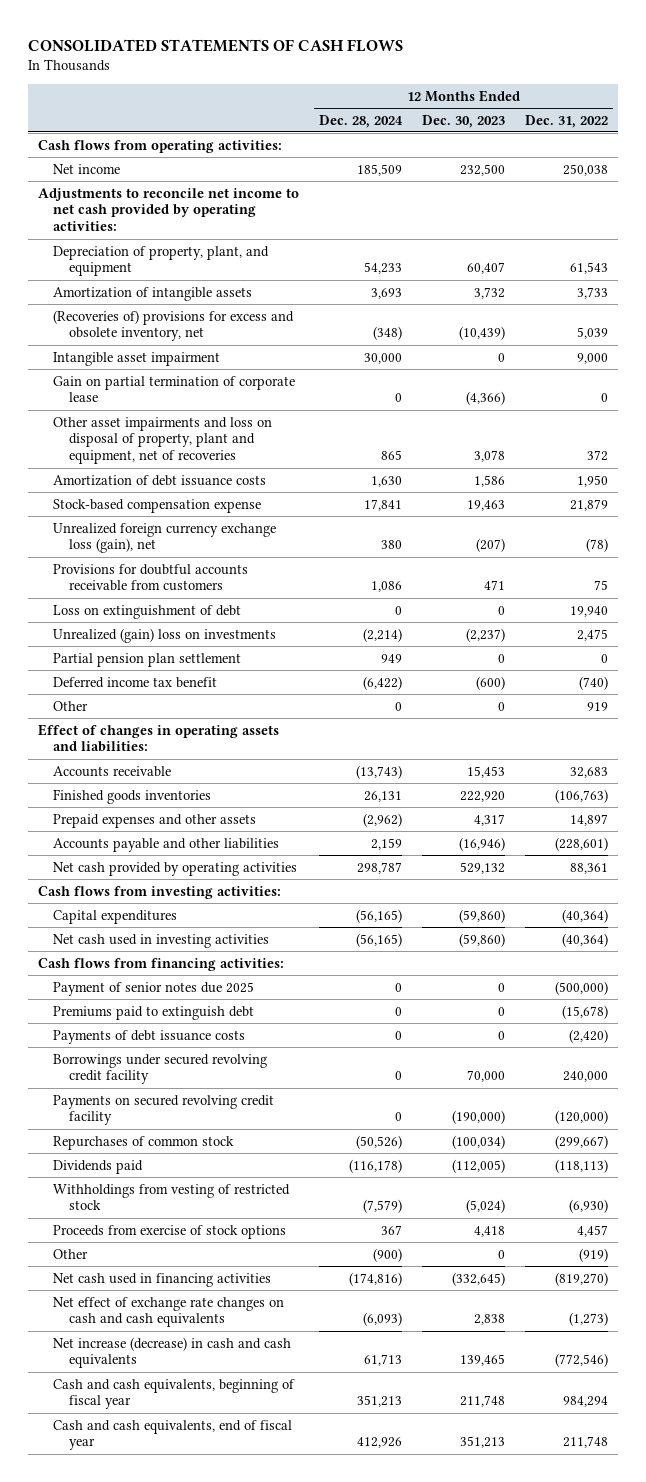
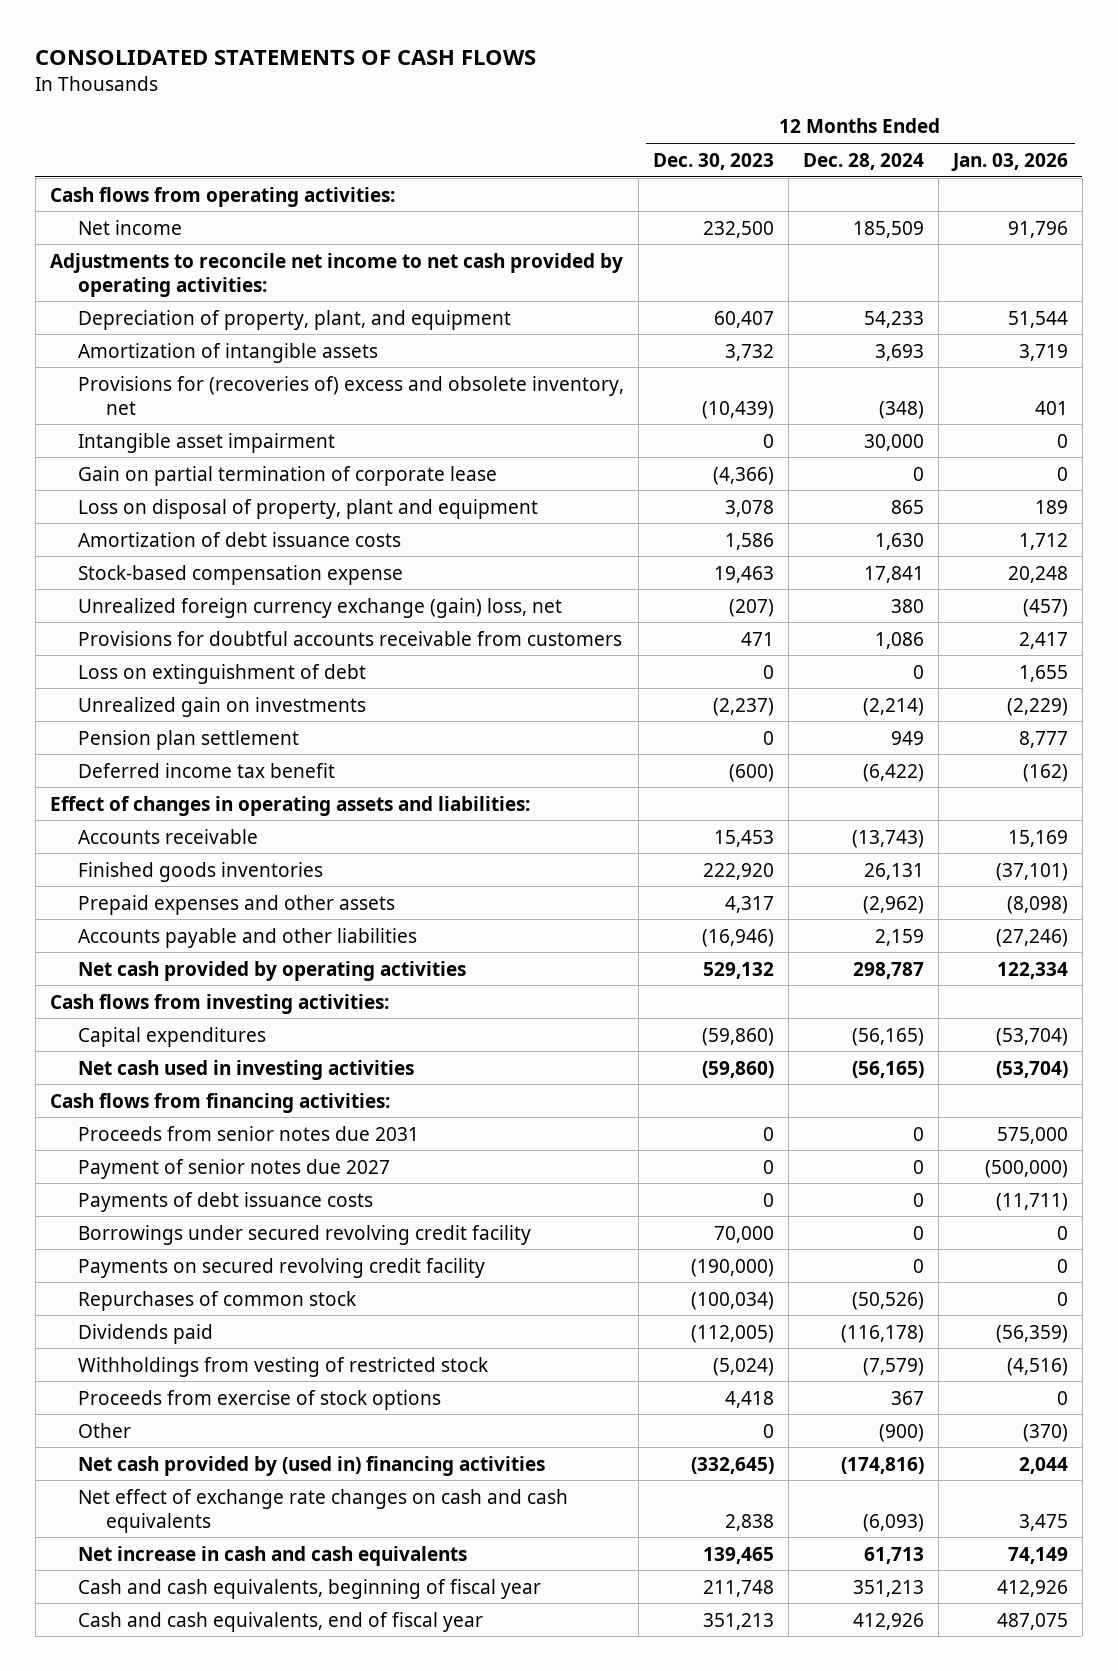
- | 12 Months Ended Dec. 28, 2024 | 12 Months Ended Dec. 30, 2023 | 12 Months Ended Dec. 31, 2022
+ | 12 Months Ended Dec. 30, 2023 | 12 Months Ended Dec. 28, 2024 | 12 Months Ended Jan. 03, 2026
- (Recoveries of) provisions for excess and obsolete inventory, net | (348) | (10,439) | 5,039
+ Provisions for (recoveries of) excess and obsolete inventory, net | (10,439) | (348) | 401
- Other asset impairments and loss on disposal of property, plant and equipment, net of recoveries | 865 | 3,078 | 372
+ Loss on disposal of property, plant and equipment | 3,078 | 865 | 189
- Unrealized foreign currency exchange loss (gain), net | 380 | (207) | (78)
+ Unrealized foreign currency exchange (gain) loss, net | (207) | 380 | (457)
- Unrealized (gain) loss on investments | (2,214) | (2,237) | 2,475
- Partial pension plan settlement | 949 | 0 | 0
+ Unrealized gain on investments | (2,237) | (2,214) | (2,229)
+ Pension plan settlement | 0 | 949 | 8,777
- Other | 0 | 0 | 919
- Payment of senior notes due 2025 | 0 | 0 | (500,000)
- Premiums paid to extinguish debt | 0 | 0 | (15,678)
+ Proceeds from senior notes due 2031 | 0 | 0 | 575,000
+ Payment of senior notes due 2027 | 0 | 0 | (500,000)
- Net cash used in financing activities | (174,816) | (332,645) | (819,270)
+ Net cash provided by (used in) financing activities | (332,645) | (174,816) | 2,044
- Net increase (decrease) in cash and cash equivalents | 61,713 | 139,465 | (772,546)
+ Net increase in cash and cash equivalents | 139,465 | 61,713 | 74,149

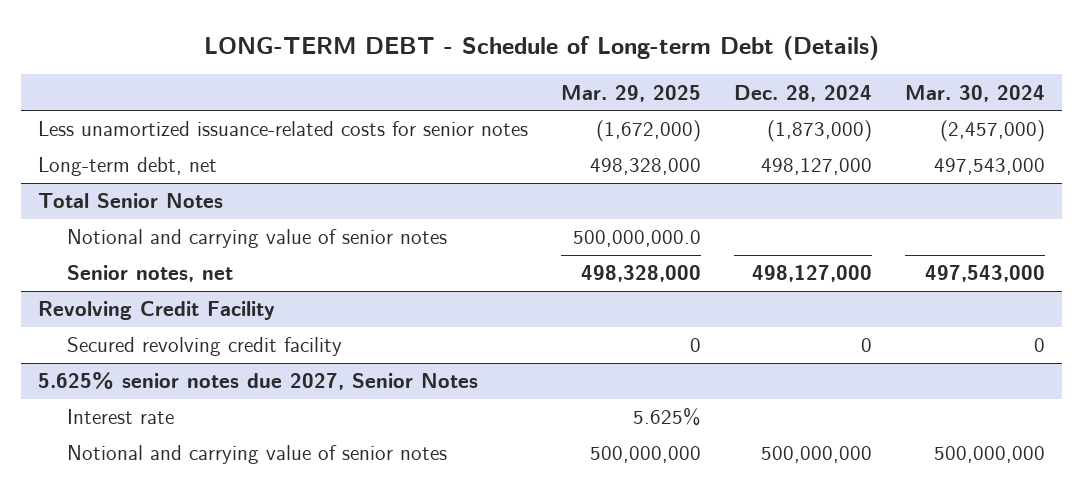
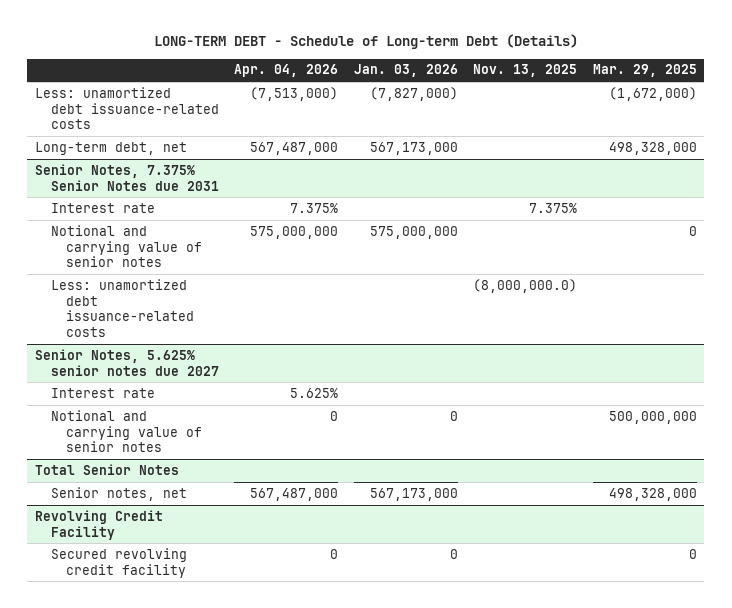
- | Mar. 29, 2025 | Dec. 28, 2024 | Mar. 30, 2024
+ | Apr. 04, 2026 | Jan. 03, 2026 | Nov. 13, 2025 | Mar. 29, 2025
- Less unamortized issuance-related costs for senior notes | (1,672,000) | (1,873,000) | (2,457,000)
+ Less: unamortized debt issuance-related costs | (7,513,000) | (7,827,000) | | (1,672,000)
+ Senior Notes, 7.375% Senior Notes due 2031
+ Interest rate | 7.375% | | 7.375% |
+ Notional and carrying value of senior notes | 575,000,000 | 575,000,000 | | 0
+ Less: unamortized debt issuance-related costs | | | (8,000,000.0) |
+ Senior Notes, 5.625% senior notes due 2027
+ Interest rate | 5.625% | | |
+ Notional and carrying value of senior notes | 0 | 0 | | 500,000,000
@ Total Senior Notes
- Notional and carrying value of senior notes | 500,000,000.0 | |
- 5.625% senior notes due 2027, Senior Notes
- Interest rate | 5.625% | |
- Notional and carrying value of senior notes | 500,000,000 | 500,000,000 | 500,000,000

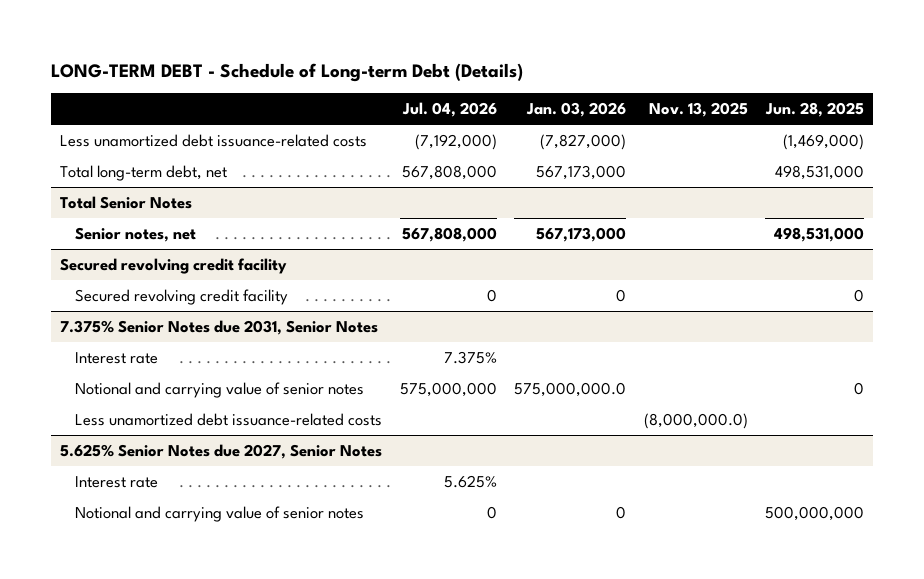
- | Apr. 04, 2026 | Jan. 03, 2026 | Nov. 13, 2025 | Mar. 29, 2025
+ | Jul. 04, 2026 | Jan. 03, 2026 | Nov. 13, 2025 | Jun. 28, 2025
- Less: unamortized debt issuance-related costs | (7,513,000) | (7,827,000) | | (1,672,000)
- Long-term debt, net | 567,487,000 | 567,173,000 | | 498,328,000
- Senior Notes, 7.375% Senior Notes due 2031
- Interest rate | 7.375% | | 7.375% |
- Notional and carrying value of senior notes | 575,000,000 | 575,000,000 | | 0
- Less: unamortized debt issuance-related costs | | | (8,000,000.0) |
- Senior Notes, 5.625% senior notes due 2027
- Interest rate | 5.625% | | |
- Notional and carrying value of senior notes | 0 | 0 | | 500,000,000
+ Less unamortized debt issuance-related costs | (7,192,000) | (7,827,000) | | (1,469,000)
+ Total long-term debt, net | 567,808,000 | 567,173,000 | | 498,531,000
- Revolving Credit Facility
+ Secured revolving credit facility
+ 7.375% Senior Notes due 2031, Senior Notes
+ Interest rate | 7.375% | | |
+ Notional and carrying value of senior notes | 575,000,000 | 575,000,000.0 | | 0
+ Less unamortized debt issuance-related costs | | | (8,000,000.0) |
+ 5.625% Senior Notes due 2027, Senior Notes
+ Interest rate | 5.625% | | |
+ Notional and carrying value of senior notes | 0 | 0 | | 500,000,000

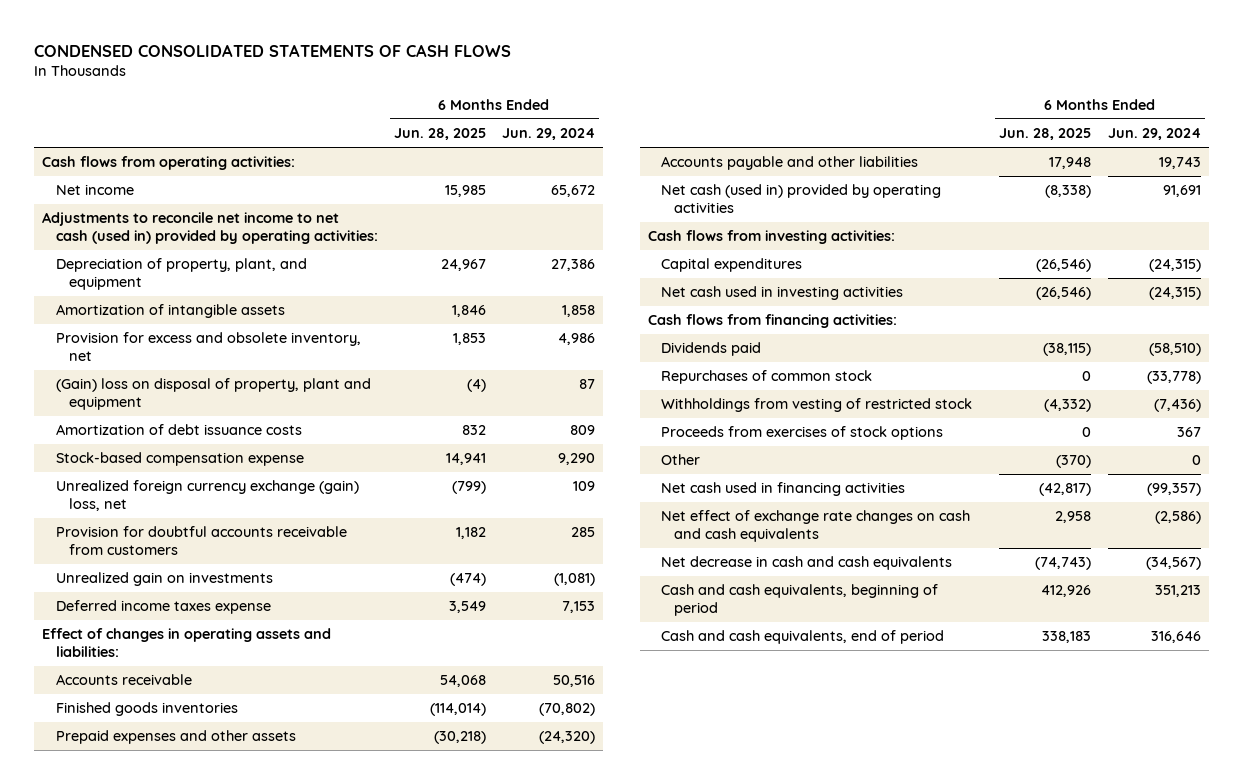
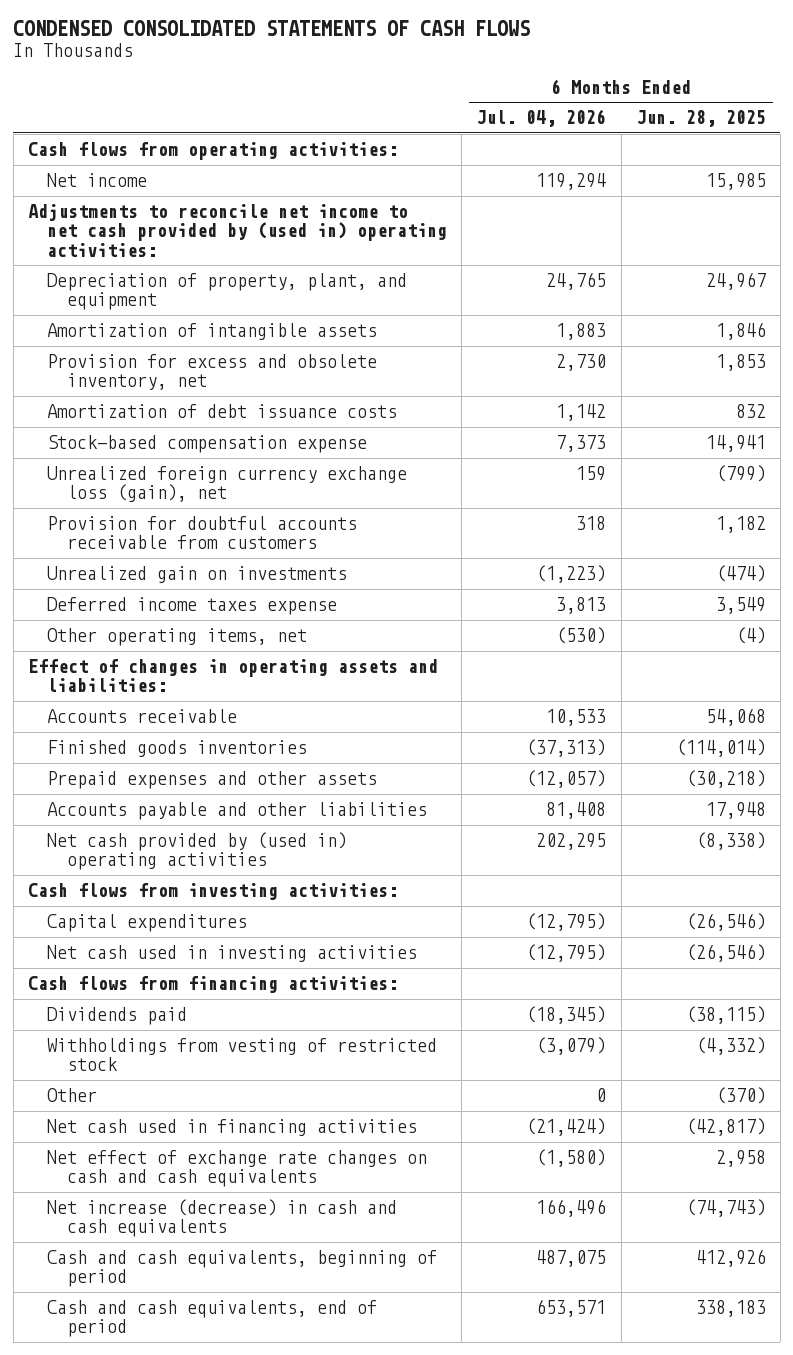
- | 6 Months Ended Jun. 28, 2025 | 6 Months Ended Jun. 29, 2024
+ | 6 Months Ended Jul. 04, 2026 | 6 Months Ended Jun. 28, 2025
- Adjustments to reconcile net income to net cash (used in) provided by operating activities:
+ Adjustments to reconcile net income to net cash provided by (used in) operating activities:
- (Gain) loss on disposal of property, plant and equipment | (4) | 87
- Unrealized foreign currency exchange (gain) loss, net | (799) | 109
+ Unrealized foreign currency exchange loss (gain), net | 159 | (799)
+ Other operating items, net | (530) | (4)
- Net cash (used in) provided by operating activities | (8,338) | 91,691
+ Net cash provided by (used in) operating activities | 202,295 | (8,338)
- Repurchases of common stock | 0 | (33,778)
- Proceeds from exercises of stock options | 0 | 367
- Net decrease in cash and cash equivalents | (74,743) | (34,567)
+ Net increase (decrease) in cash and cash equivalents | 166,496 | (74,743)

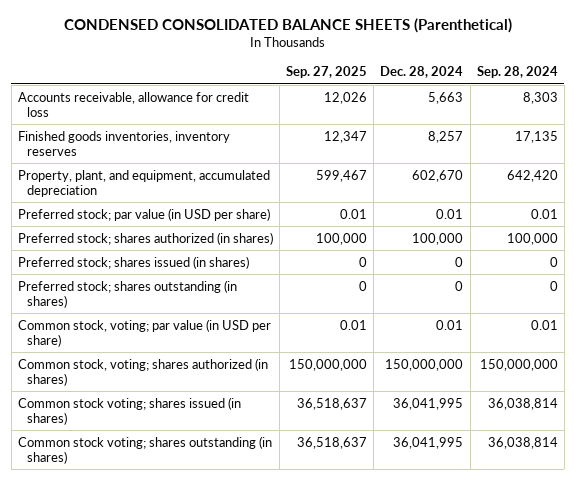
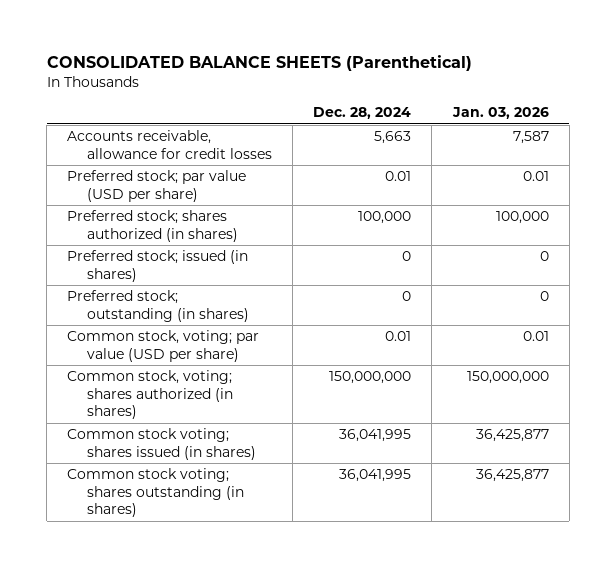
- CONDENSED CONSOLIDATED BALANCE SHEETS (Parenthetical)
+ CONSOLIDATED BALANCE SHEETS (Parenthetical)
- | Sep. 27, 2025 | Dec. 28, 2024 | Sep. 28, 2024
+ | Dec. 28, 2024 | Jan. 03, 2026
- Accounts receivable, allowance for credit loss | 12,026 | 5,663 | 8,303
- Finished goods inventories, inventory reserves | 12,347 | 8,257 | 17,135
- Property, plant, and equipment, accumulated depreciation | 599,467 | 602,670 | 642,420
- Preferred stock; par value (in USD per share) | 0.01 | 0.01 | 0.01
+ Accounts receivable, allowance for credit losses | 5,663 | 7,587
+ Preferred stock; par value (USD per share) | 0.01 | 0.01
- Preferred stock; shares issued (in shares) | 0 | 0 | 0
- Preferred stock; shares outstanding (in shares) | 0 | 0 | 0
- Common stock, voting; par value (in USD per share) | 0.01 | 0.01 | 0.01
+ Preferred stock; issued (in shares) | 0 | 0
+ Preferred stock; outstanding (in shares) | 0 | 0
+ Common stock, voting; par value (USD per share) | 0.01 | 0.01

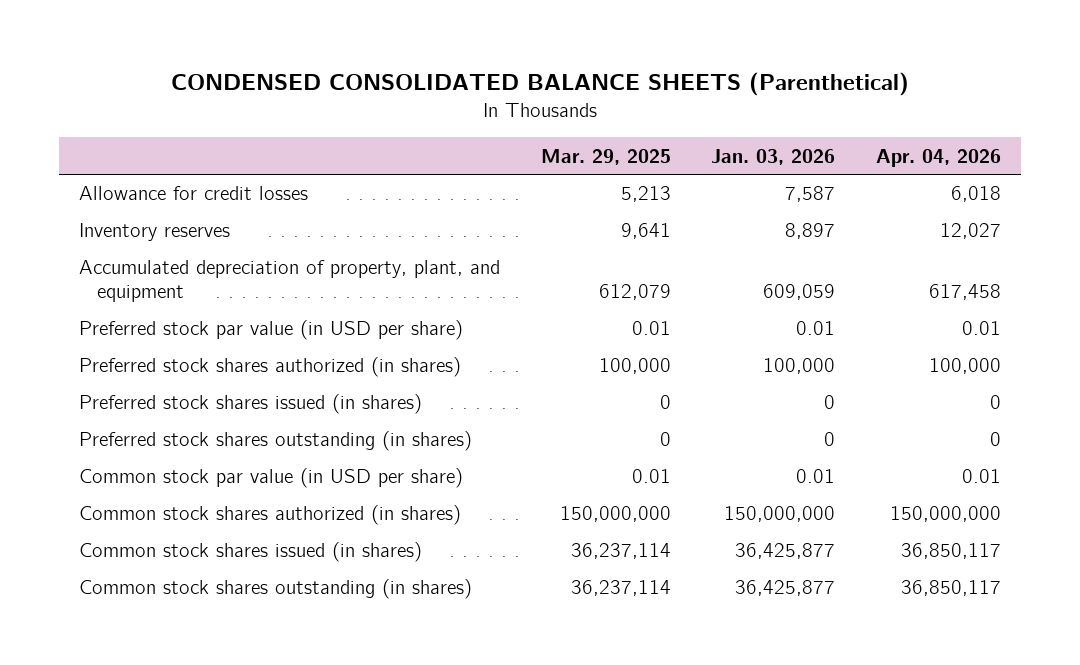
- CONSOLIDATED BALANCE SHEETS (Parenthetical)
+ CONDENSED CONSOLIDATED BALANCE SHEETS (Parenthetical)
- | Dec. 28, 2024 | Jan. 03, 2026
+ | Mar. 29, 2025 | Jan. 03, 2026 | Apr. 04, 2026
- Accounts receivable, allowance for credit losses | 5,663 | 7,587
- Preferred stock; par value (USD per share) | 0.01 | 0.01
- Preferred stock; shares authorized (in shares) | 100,000 | 100,000
- Preferred stock; issued (in shares) | 0 | 0
- Preferred stock; outstanding (in shares) | 0 | 0
- Common stock, voting; par value (USD per share) | 0.01 | 0.01
- Common stock, voting; shares authorized (in shares) | 150,000,000 | 150,000,000
- Common stock voting; shares issued (in shares) | 36,041,995 | 36,425,877
- Common stock voting; shares outstanding (in shares) | 36,041,995 | 36,425,877
+ Allowance for credit losses | 5,213 | 7,587 | 6,018
+ Inventory reserves | 9,641 | 8,897 | 12,027
+ Accumulated depreciation of property, plant, and equipment | 612,079 | 609,059 | 617,458
+ Preferred stock par value (in USD per share) | 0.01 | 0.01 | 0.01
+ Preferred stock shares authorized (in shares) | 100,000 | 100,000 | 100,000
+ Preferred stock shares issued (in shares) | 0 | 0 | 0
+ Preferred stock shares outstanding (in shares) | 0 | 0 | 0
+ Common stock par value (in USD per share) | 0.01 | 0.01 | 0.01
+ Common stock shares authorized (in shares) | 150,000,000 | 150,000,000 | 150,000,000
+ Common stock shares issued (in shares) | 36,237,114 | 36,425,877 | 36,850,117
+ Common stock shares outstanding (in shares) | 36,237,114 | 36,425,877 | 36,850,117

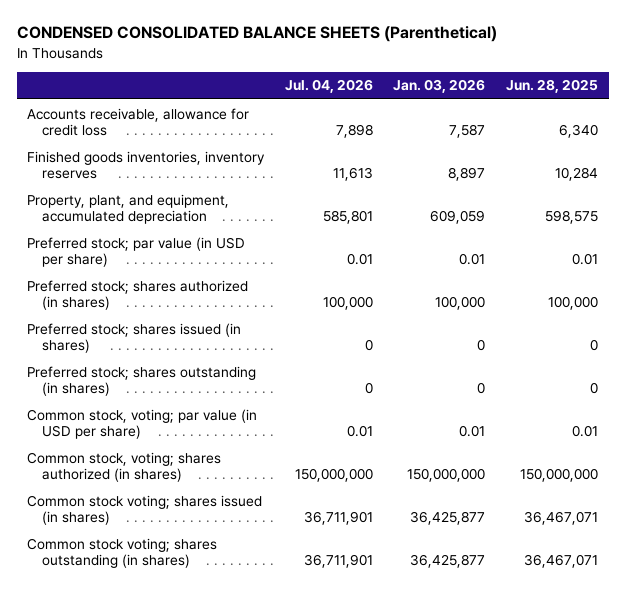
- | Mar. 29, 2025 | Jan. 03, 2026 | Apr. 04, 2026
+ | Jul. 04, 2026 | Jan. 03, 2026 | Jun. 28, 2025
- Allowance for credit losses | 5,213 | 7,587 | 6,018
- Inventory reserves | 9,641 | 8,897 | 12,027
- Accumulated depreciation of property, plant, and equipment | 612,079 | 609,059 | 617,458
- Preferred stock par value (in USD per share) | 0.01 | 0.01 | 0.01
- Preferred stock shares authorized (in shares) | 100,000 | 100,000 | 100,000
- Preferred stock shares issued (in shares) | 0 | 0 | 0
- Preferred stock shares outstanding (in shares) | 0 | 0 | 0
- Common stock par value (in USD per share) | 0.01 | 0.01 | 0.01
- Common stock shares authorized (in shares) | 150,000,000 | 150,000,000 | 150,000,000
- Common stock shares issued (in shares) | 36,237,114 | 36,425,877 | 36,850,117
- Common stock shares outstanding (in shares) | 36,237,114 | 36,425,877 | 36,850,117
+ Accounts receivable, allowance for credit loss | 7,898 | 7,587 | 6,340
+ Finished goods inventories, inventory reserves | 11,613 | 8,897 | 10,284
+ Property, plant, and equipment, accumulated depreciation | 585,801 | 609,059 | 598,575
+ Preferred stock; par value (in USD per share) | 0.01 | 0.01 | 0.01
+ Preferred stock; shares authorized (in shares) | 100,000 | 100,000 | 100,000
+ Preferred stock; shares issued (in shares) | 0 | 0 | 0
+ Preferred stock; shares outstanding (in shares) | 0 | 0 | 0
+ Common stock, voting; par value (in USD per share) | 0.01 | 0.01 | 0.01
+ Common stock, voting; shares authorized (in shares) | 150,000,000 | 150,000,000 | 150,000,000
+ Common stock voting; shares issued (in shares) | 36,711,901 | 36,425,877 | 36,467,071
+ Common stock voting; shares outstanding (in shares) | 36,711,901 | 36,425,877 | 36,467,071

